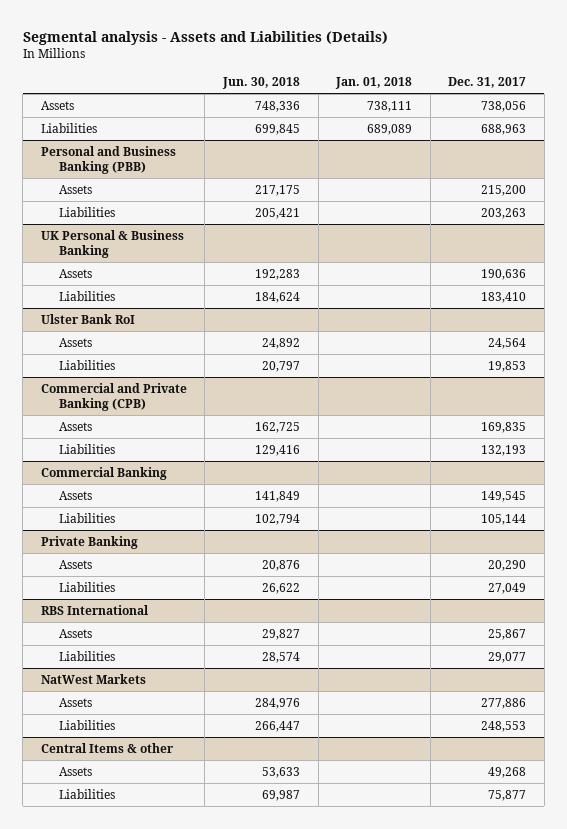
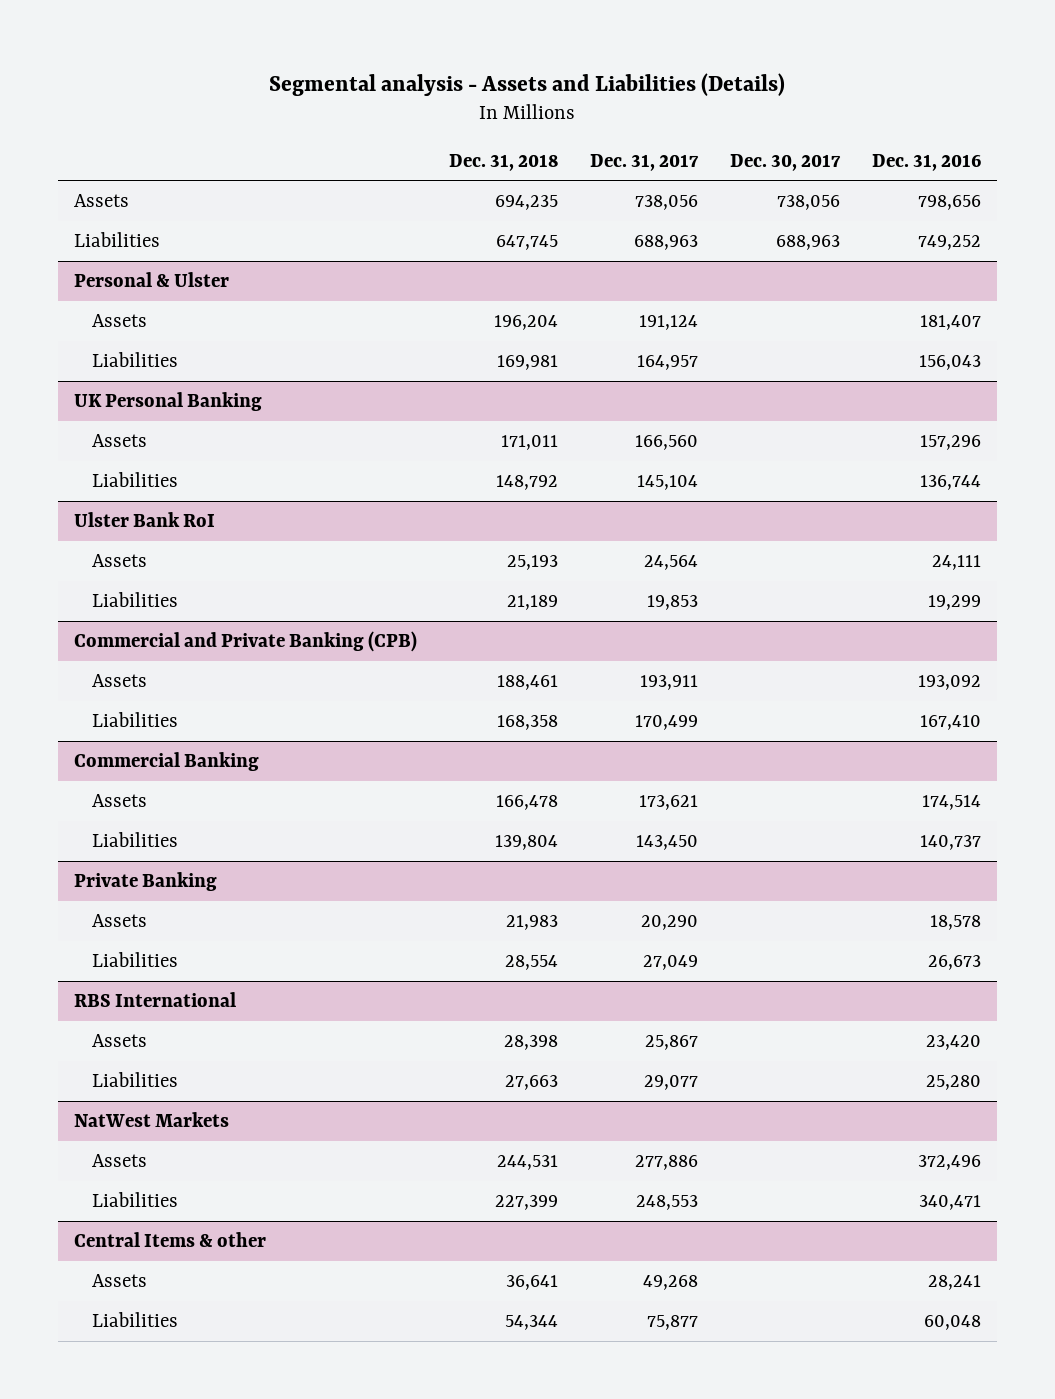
- | Jun. 30, 2018 | Jan. 01, 2018 | Dec. 31, 2017
+ | Dec. 31, 2018 | Dec. 31, 2017 | Dec. 30, 2017 | Dec. 31, 2016
- Personal and Business Banking (PBB)
- Assets | 217,175 | | 215,200
- Liabilities | 205,421 | | 203,263
- UK Personal & Business Banking
- Assets | 192,283 | | 190,636
- Liabilities | 184,624 | | 183,410
+ Personal & Ulster
+ Assets | 196,204 | 191,124 | | 181,407
+ Liabilities | 169,981 | 164,957 | | 156,043
+ UK Personal Banking
+ Assets | 171,011 | 166,560 | | 157,296
+ Liabilities | 148,792 | 145,104 | | 136,744
@ Commercial and Private Banking (CPB)
- Assets | 162,725 | | 169,835
- Liabilities | 129,416 | | 132,193
+ Assets | 188,461 | 193,911 | | 193,092
+ Liabilities | 168,358 | 170,499 | | 167,410
@ Commercial Banking
- Assets | 141,849 | | 149,545
- Liabilities | 102,794 | | 105,144
+ Assets | 166,478 | 173,621 | | 174,514
+ Liabilities | 139,804 | 143,450 | | 140,737

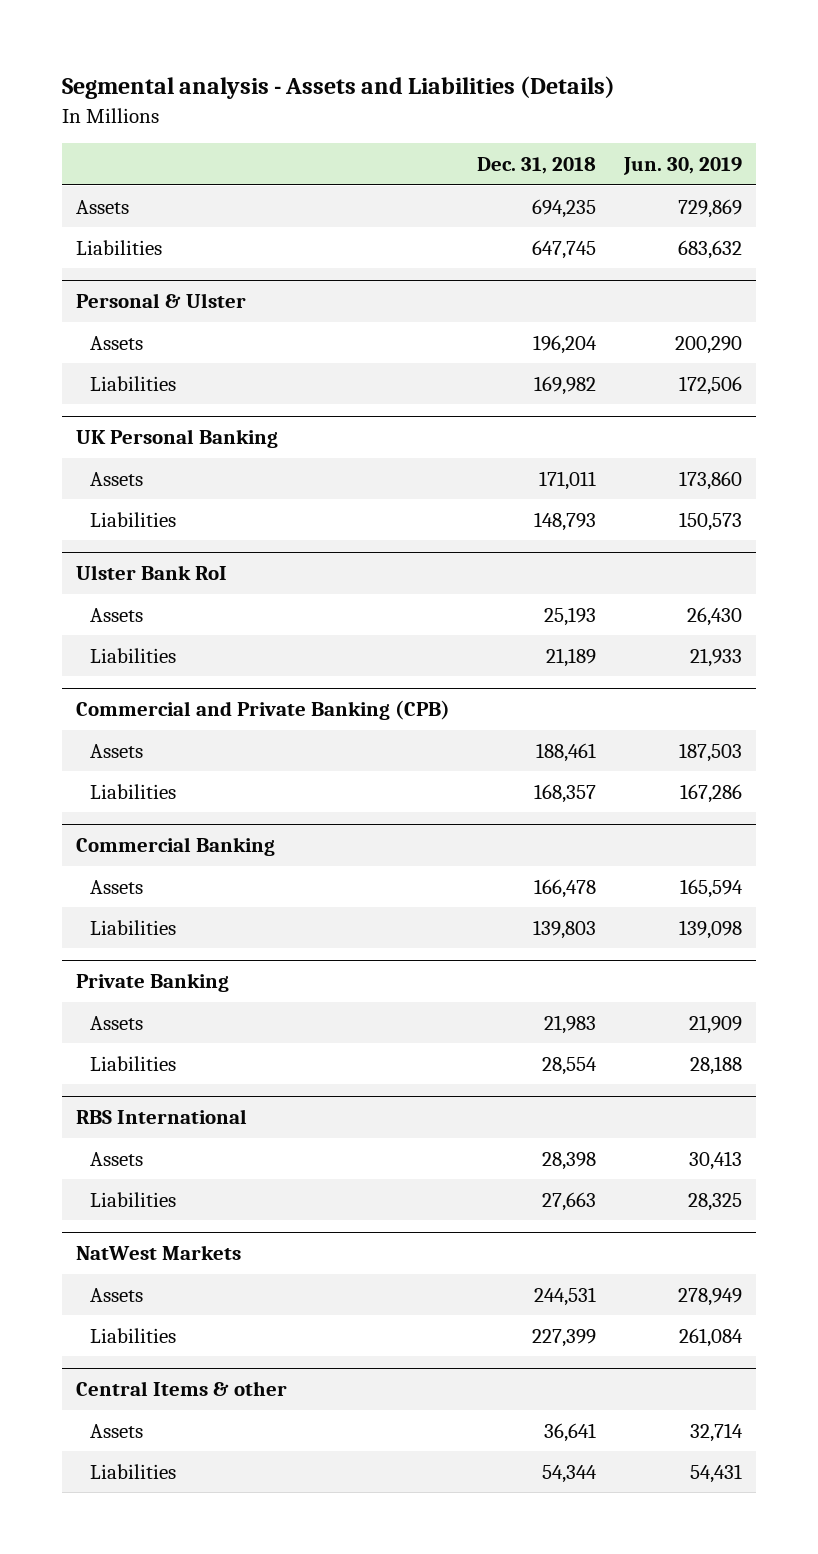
- | Dec. 31, 2018 | Dec. 31, 2017 | Dec. 30, 2017 | Dec. 31, 2016
+ | Dec. 31, 2018 | Jun. 30, 2019
@ Personal & Ulster
- Liabilities | 169,981 | 164,957 | | 156,043
+ Liabilities | 169,982 | 172,506
@ UK Personal Banking
- Liabilities | 148,792 | 145,104 | | 136,744
+ Liabilities | 148,793 | 150,573
@ Commercial and Private Banking (CPB)
- Liabilities | 168,358 | 170,499 | | 167,410
+ Liabilities | 168,357 | 167,286
@ Commercial Banking
- Liabilities | 139,804 | 143,450 | | 140,737
+ Liabilities | 139,803 | 139,098

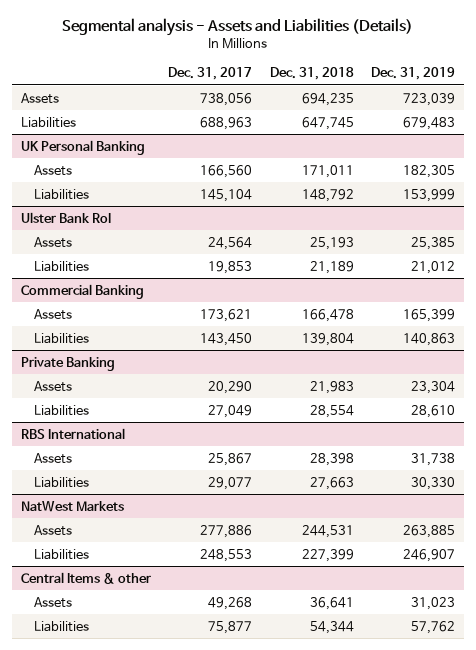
- | Dec. 31, 2018 | Jun. 30, 2019
+ | Dec. 31, 2017 | Dec. 31, 2018 | Dec. 31, 2019
- Personal & Ulster
- Assets | 196,204 | 200,290
- Liabilities | 169,982 | 172,506
@ UK Personal Banking
- Liabilities | 148,793 | 150,573
+ Liabilities | 145,104 | 148,792 | 153,999
- Commercial and Private Banking (CPB)
- Assets | 188,461 | 187,503
- Liabilities | 168,357 | 167,286
@ Commercial Banking
- Liabilities | 139,803 | 139,098
+ Liabilities | 143,450 | 139,804 | 140,863

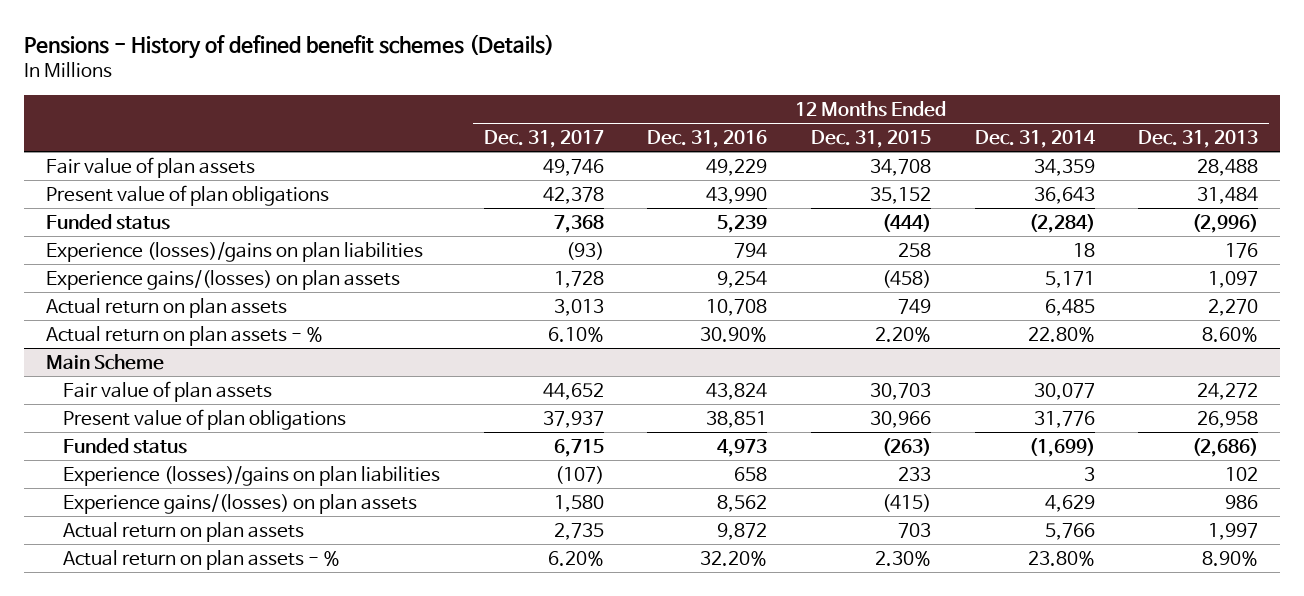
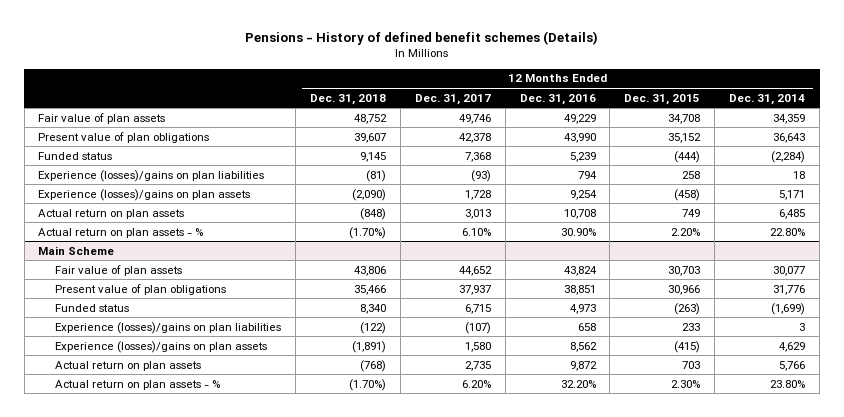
- | 12 Months Ended Dec. 31, 2017 | 12 Months Ended Dec. 31, 2016 | 12 Months Ended Dec. 31, 2015 | 12 Months Ended Dec. 31, 2014 | 12 Months Ended Dec. 31, 2013
+ | 12 Months Ended Dec. 31, 2018 | 12 Months Ended Dec. 31, 2017 | 12 Months Ended Dec. 31, 2016 | 12 Months Ended Dec. 31, 2015 | 12 Months Ended Dec. 31, 2014
- Experience gains/(losses) on plan assets | 1,728 | 9,254 | (458) | 5,171 | 1,097
+ Experience (losses)/gains on plan assets | (2,090) | 1,728 | 9,254 | (458) | 5,171
@ Main Scheme
- Experience gains/(losses) on plan assets | 1,580 | 8,562 | (415) | 4,629 | 986
+ Experience (losses)/gains on plan assets | (1,891) | 1,580 | 8,562 | (415) | 4,629

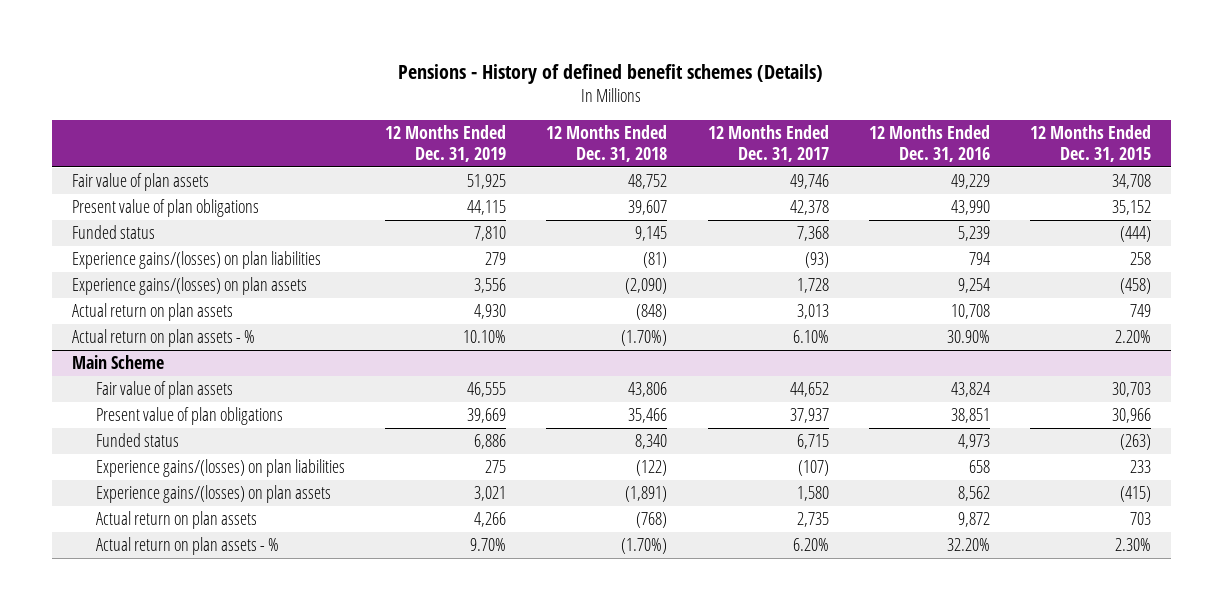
- | 12 Months Ended Dec. 31, 2018 | 12 Months Ended Dec. 31, 2017 | 12 Months Ended Dec. 31, 2016 | 12 Months Ended Dec. 31, 2015 | 12 Months Ended Dec. 31, 2014
+ | 12 Months Ended Dec. 31, 2019 | 12 Months Ended Dec. 31, 2018 | 12 Months Ended Dec. 31, 2017 | 12 Months Ended Dec. 31, 2016 | 12 Months Ended Dec. 31, 2015
- Experience (losses)/gains on plan liabilities | (81) | (93) | 794 | 258 | 18
- Experience (losses)/gains on plan assets | (2,090) | 1,728 | 9,254 | (458) | 5,171
+ Experience gains/(losses) on plan liabilities | 279 | (81) | (93) | 794 | 258
+ Experience gains/(losses) on plan assets | 3,556 | (2,090) | 1,728 | 9,254 | (458)
@ Main Scheme
- Experience (losses)/gains on plan liabilities | (122) | (107) | 658 | 233 | 3
- Experience (losses)/gains on plan assets | (1,891) | 1,580 | 8,562 | (415) | 4,629
+ Experience gains/(losses) on plan liabilities | 275 | (122) | (107) | 658 | 233
+ Experience gains/(losses) on plan assets | 3,021 | (1,891) | 1,580 | 8,562 | (415)

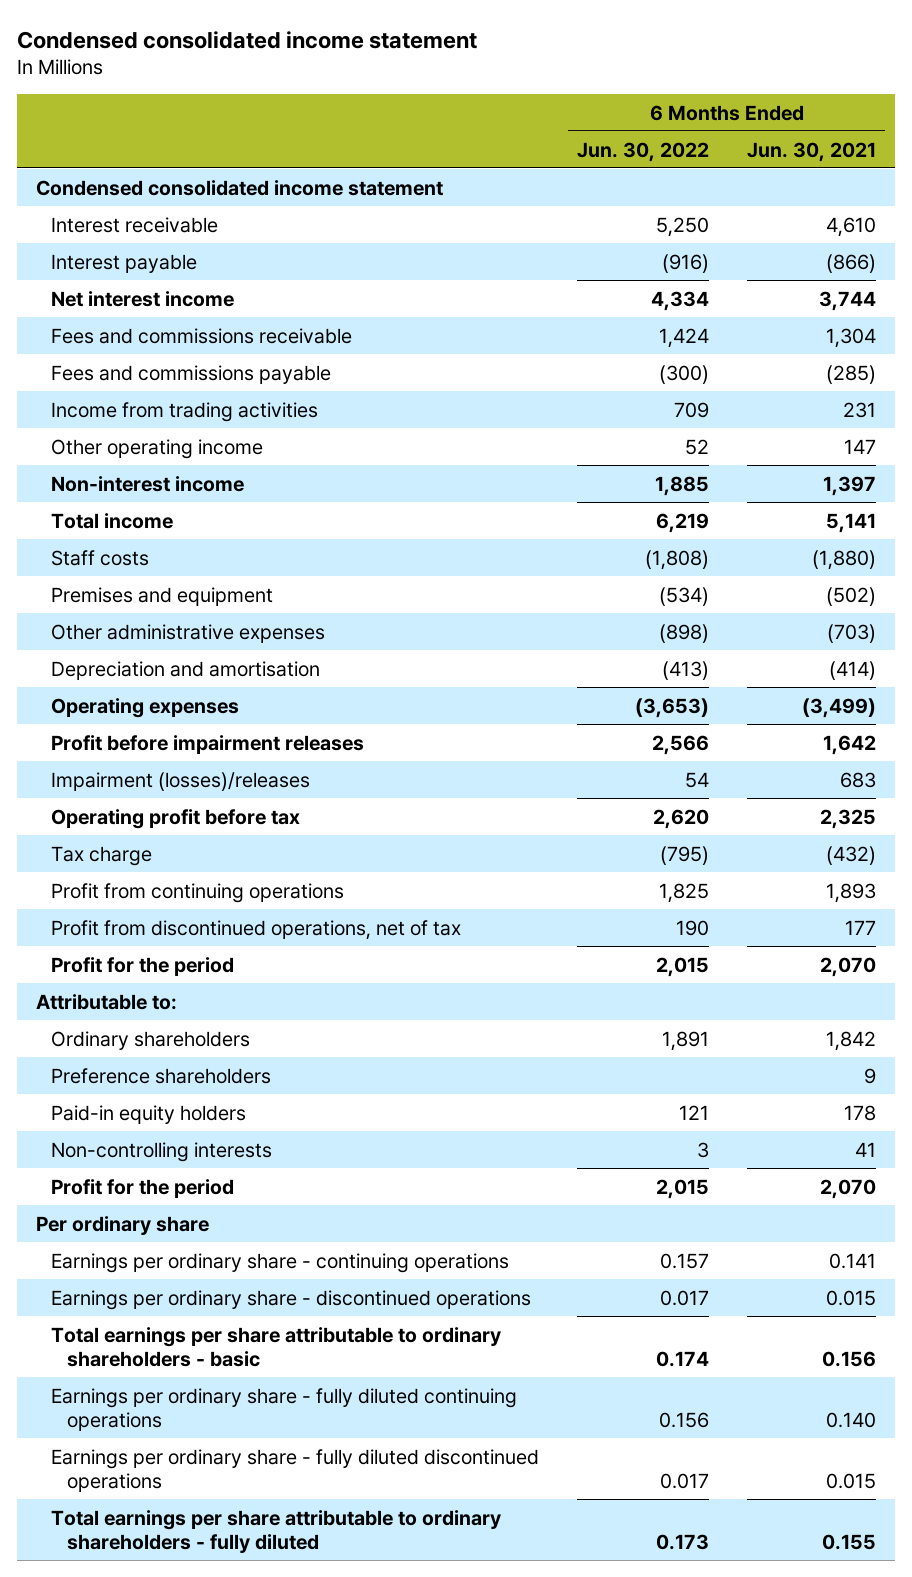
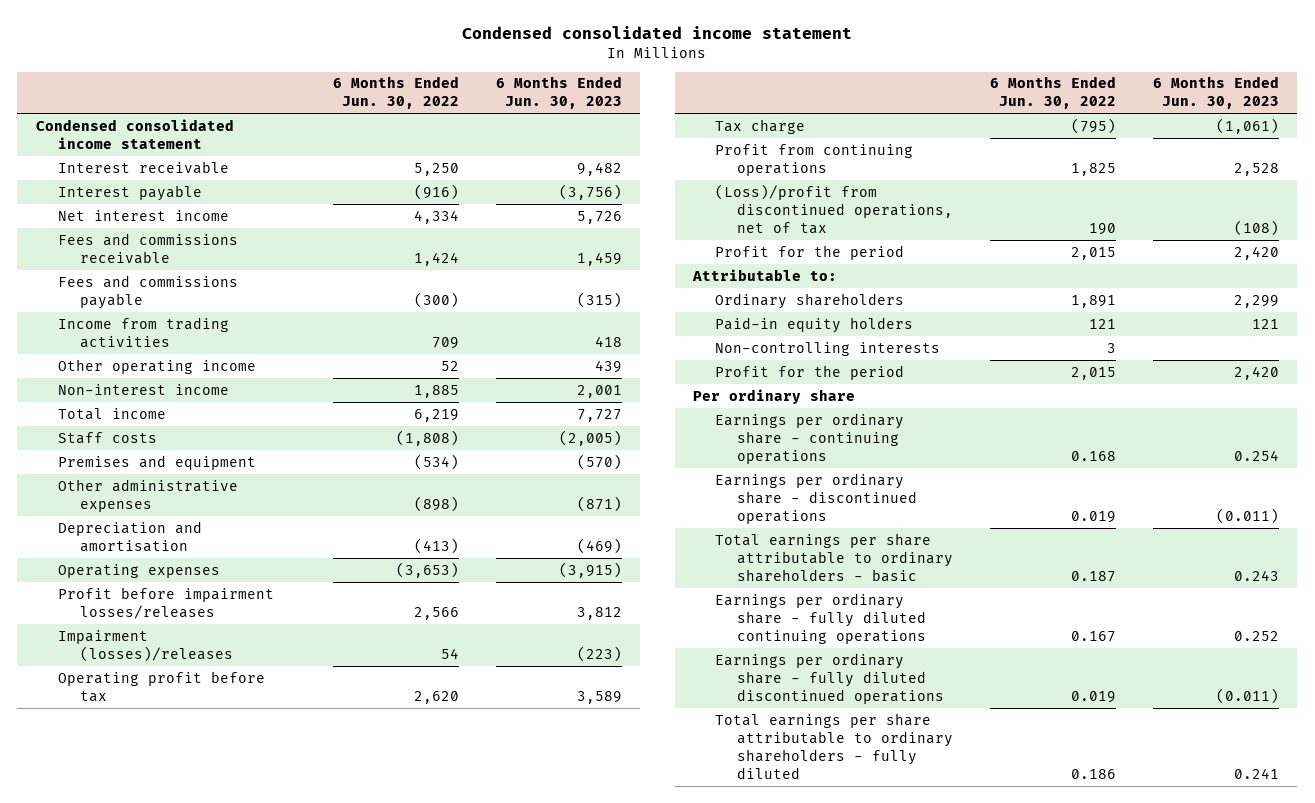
- | 6 Months Ended Jun. 30, 2022 | 6 Months Ended Jun. 30, 2021
+ | 6 Months Ended Jun. 30, 2022 | 6 Months Ended Jun. 30, 2023
- Profit before impairment releases | 2,566 | 1,642
+ Profit before impairment losses/releases | 2,566 | 3,812
- Profit from discontinued operations, net of tax | 190 | 177
+ (Loss)/profit from discontinued operations, net of tax | 190 | (108)
- Preference shareholders | | 9
- Earnings per ordinary share - continuing operations | 0.157 | 0.141
- Earnings per ordinary share - discontinued operations | 0.017 | 0.015
- Total earnings per share attributable to ordinary shareholders - basic | 0.174 | 0.156
- Earnings per ordinary share - fully diluted continuing operations | 0.156 | 0.140
- Earnings per ordinary share - fully diluted discontinued operations | 0.017 | 0.015
- Total earnings per share attributable to ordinary shareholders - fully diluted | 0.173 | 0.155
+ Earnings per ordinary share - continuing operations | 0.168 | 0.254
+ Earnings per ordinary share - discontinued operations | 0.019 | (0.011)
+ Total earnings per share attributable to ordinary shareholders - basic | 0.187 | 0.243
+ Earnings per ordinary share - fully diluted continuing operations | 0.167 | 0.252
+ Earnings per ordinary share - fully diluted discontinued operations | 0.019 | (0.011)
+ Total earnings per share attributable to ordinary shareholders - fully diluted | 0.186 | 0.241

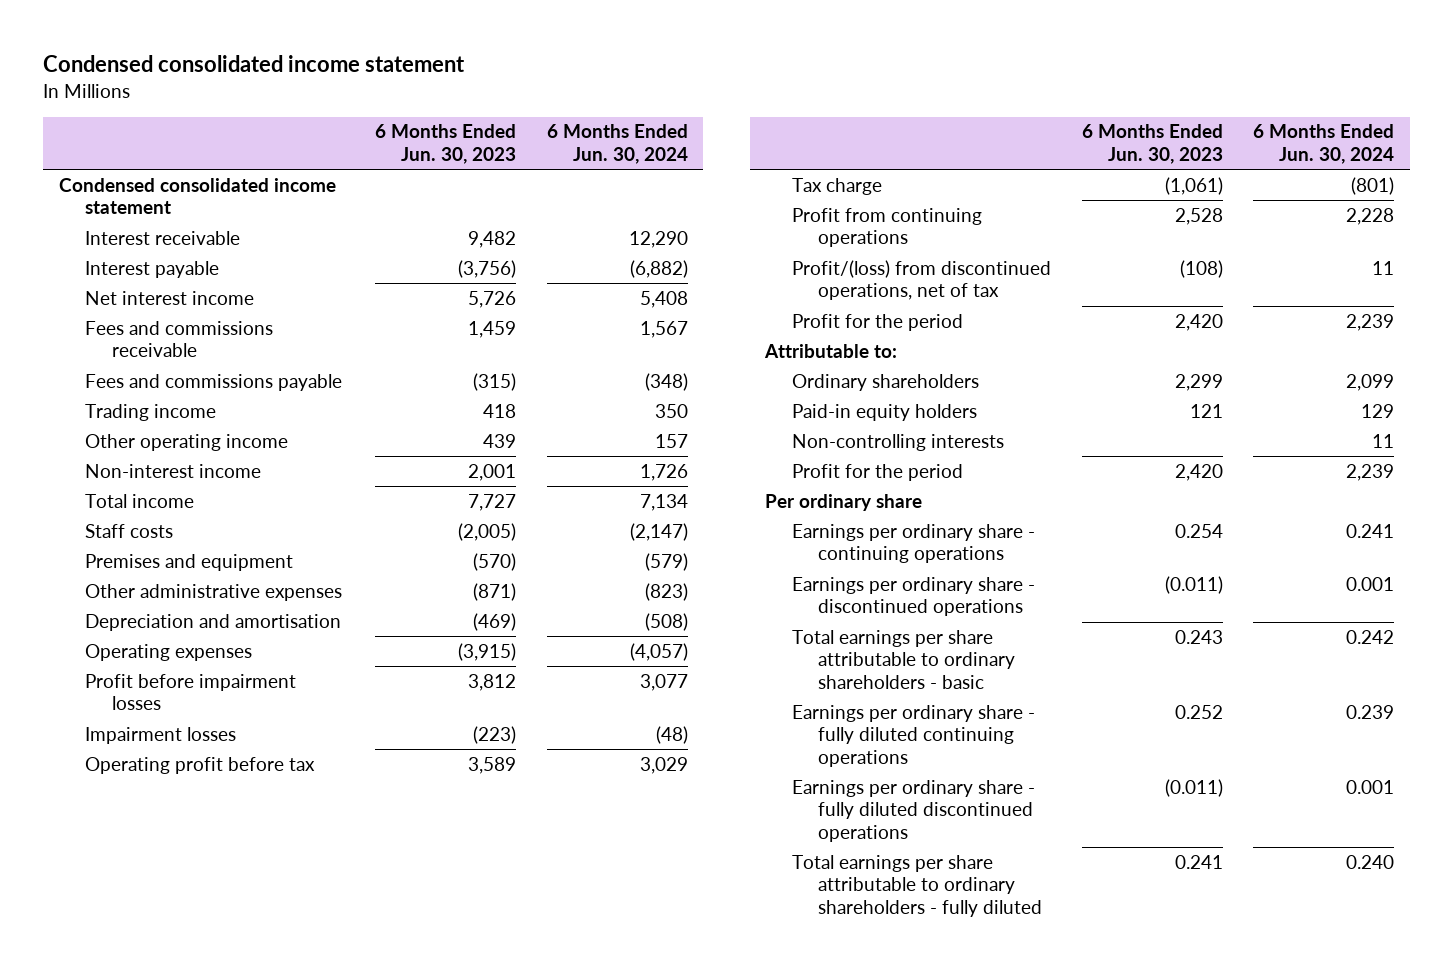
- | 6 Months Ended Jun. 30, 2022 | 6 Months Ended Jun. 30, 2023
+ | 6 Months Ended Jun. 30, 2023 | 6 Months Ended Jun. 30, 2024
- Income from trading activities | 709 | 418
+ Trading income | 418 | 350
- Profit before impairment losses/releases | 2,566 | 3,812
- Impairment (losses)/releases | 54 | (223)
+ Profit before impairment losses | 3,812 | 3,077
+ Impairment losses | (223) | (48)
- (Loss)/profit from discontinued operations, net of tax | 190 | (108)
+ Profit/(loss) from discontinued operations, net of tax | (108) | 11

